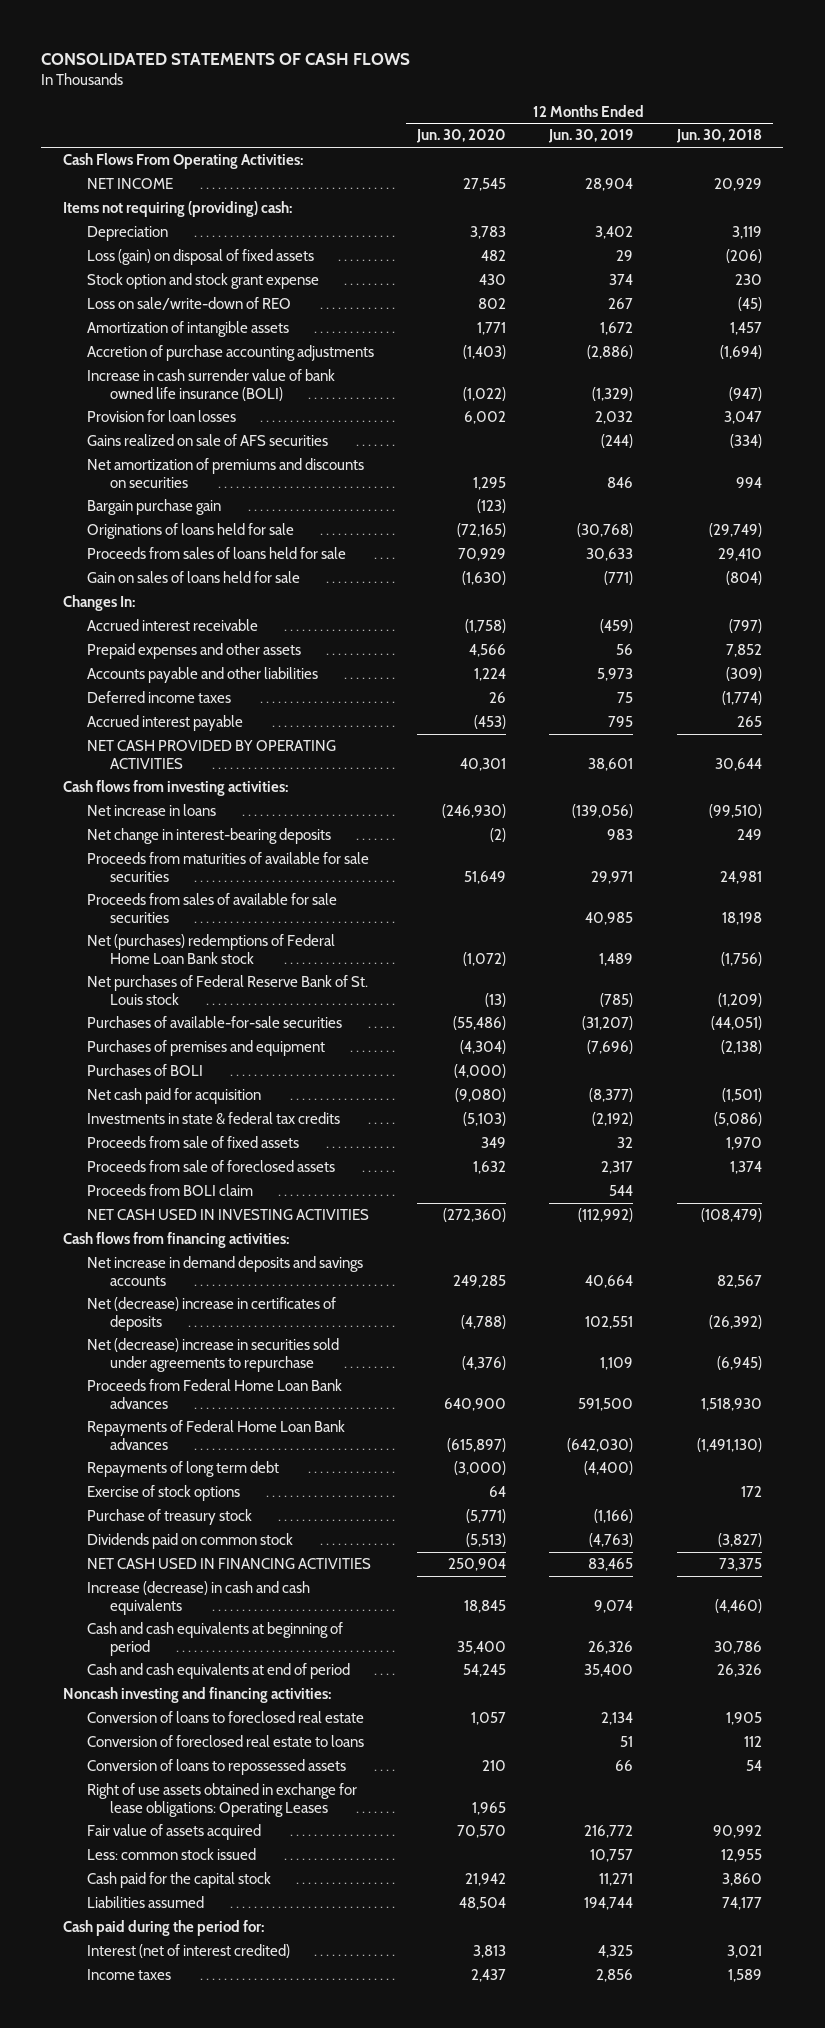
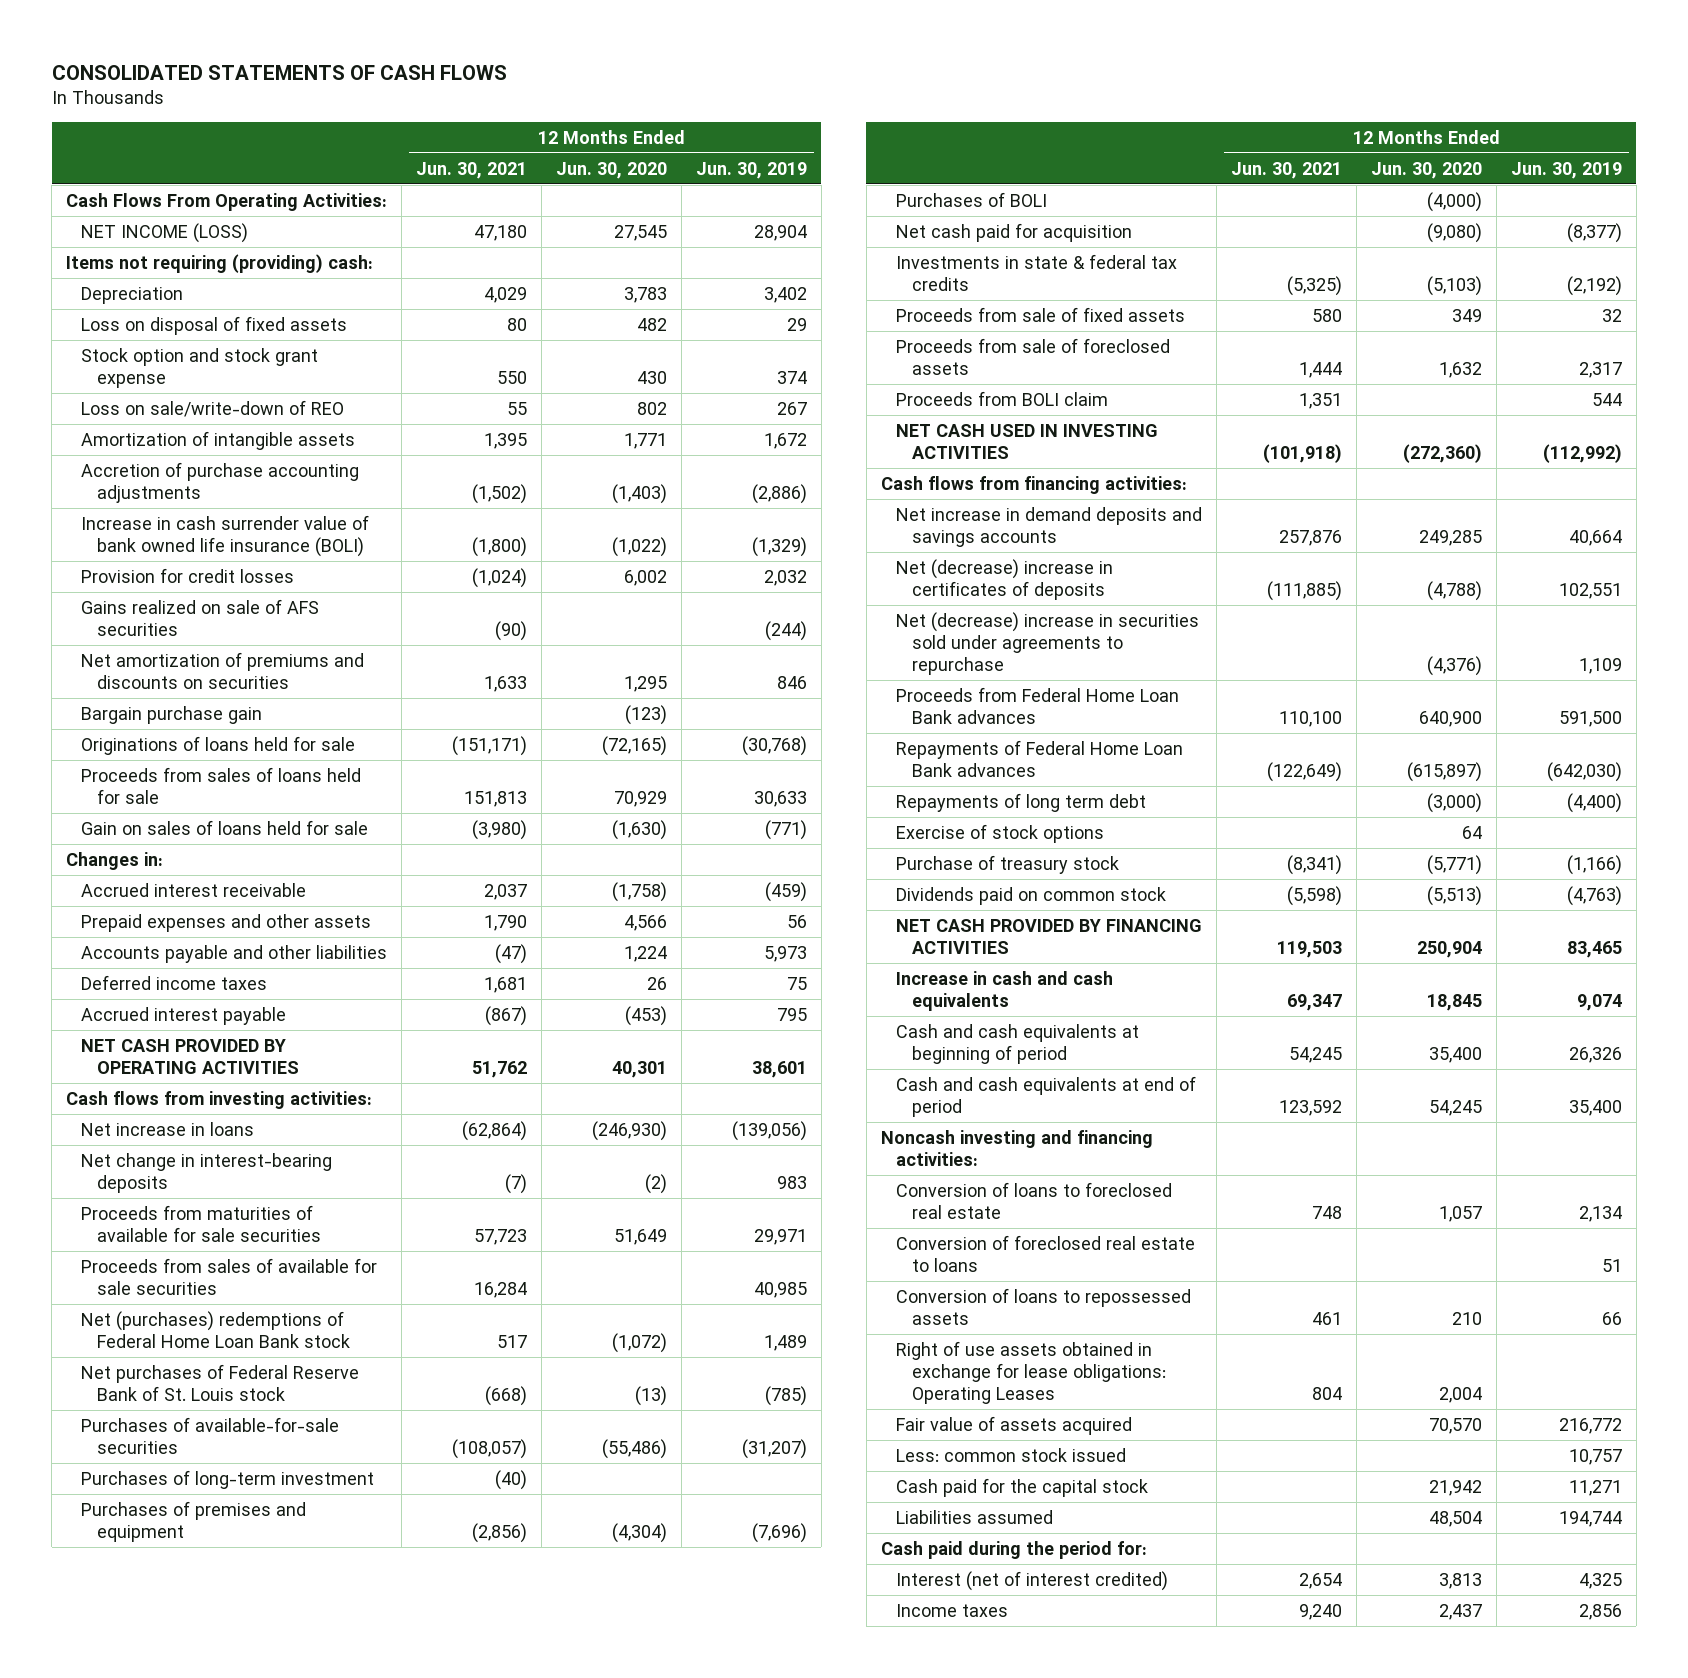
- | 12 Months Ended Jun. 30, 2020 | 12 Months Ended Jun. 30, 2019 | 12 Months Ended Jun. 30, 2018
+ | 12 Months Ended Jun. 30, 2021 | 12 Months Ended Jun. 30, 2020 | 12 Months Ended Jun. 30, 2019
- NET INCOME | 27,545 | 28,904 | 20,929
+ NET INCOME (LOSS) | 47,180 | 27,545 | 28,904
- Loss (gain) on disposal of fixed assets | 482 | 29 | (206)
+ Loss on disposal of fixed assets | 80 | 482 | 29
- Provision for loan losses | 6,002 | 2,032 | 3,047
+ Provision for credit losses | (1,024) | 6,002 | 2,032
- Changes In:
+ Changes in:
+ Purchases of long-term investment | (40) | |
- NET CASH USED IN FINANCING ACTIVITIES | 250,904 | 83,465 | 73,375
- Increase (decrease) in cash and cash equivalents | 18,845 | 9,074 | (4,460)
+ NET CASH PROVIDED BY FINANCING ACTIVITIES | 119,503 | 250,904 | 83,465
+ Increase in cash and cash equivalents | 69,347 | 18,845 | 9,074
- Right of use assets obtained in exchange for lease obligations: Operating Leases | 1,965 | |
+ Right of use assets obtained in exchange for lease obligations: Operating Leases | 804 | 2,004 |

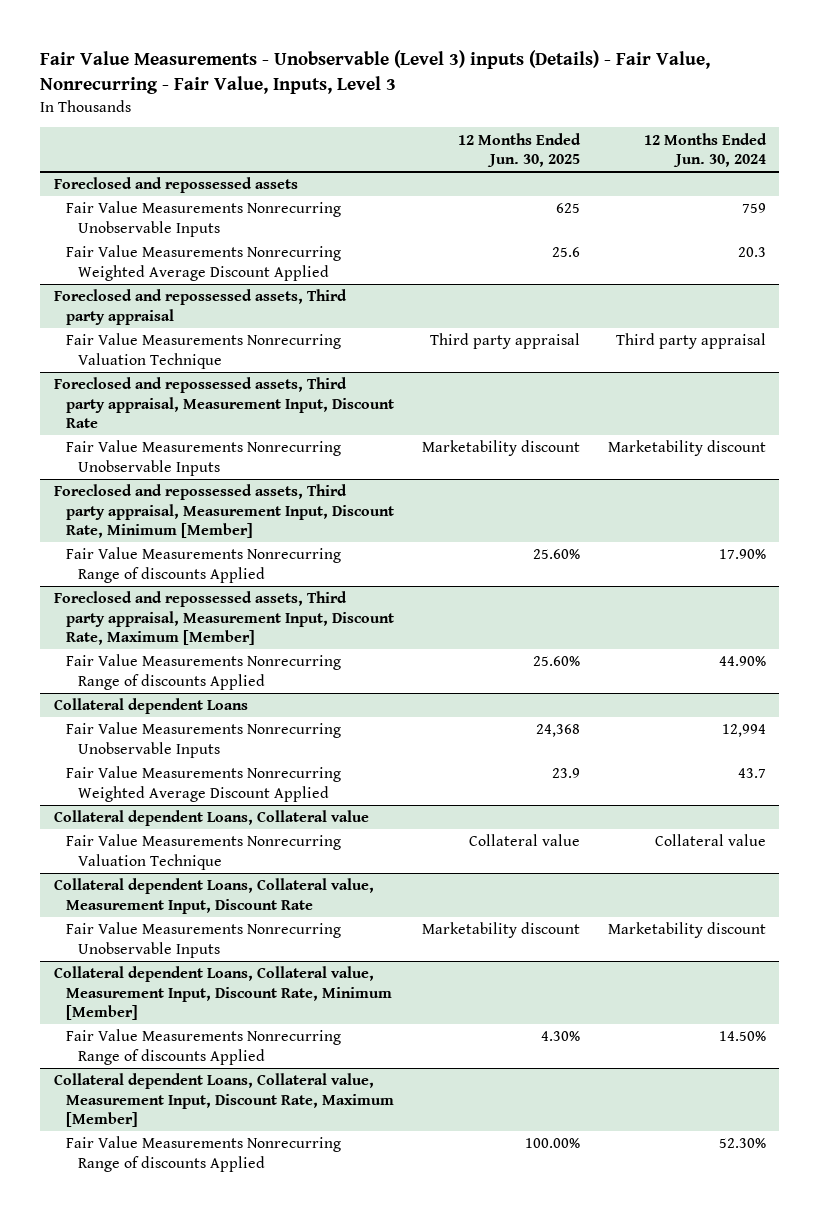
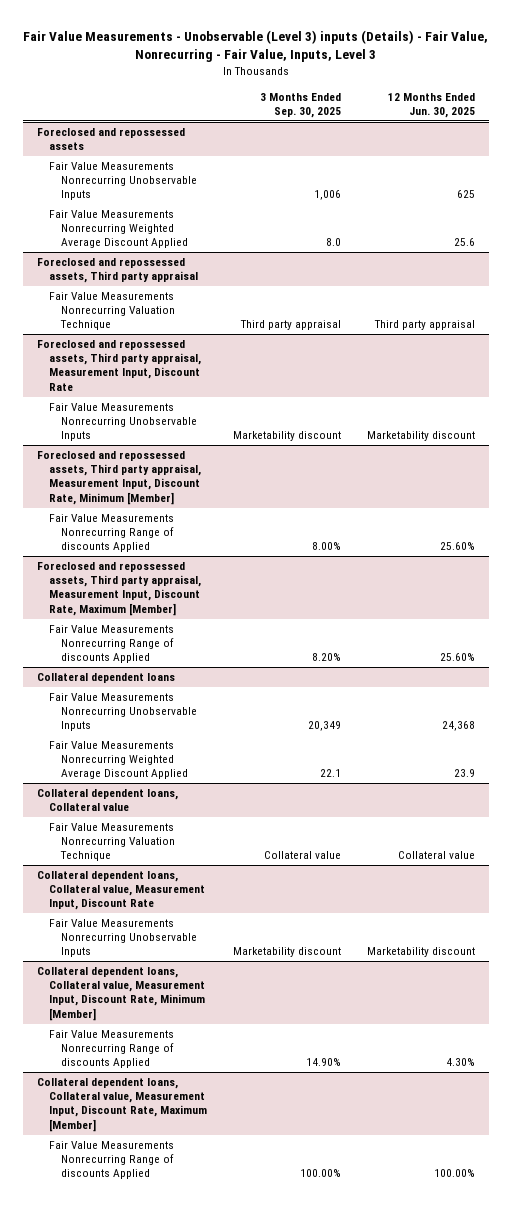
- | 12 Months Ended Jun. 30, 2025 | 12 Months Ended Jun. 30, 2024
+ | 3 Months Ended Sep. 30, 2025 | 12 Months Ended Jun. 30, 2025
- Collateral dependent Loans
+ Collateral dependent loans
- Collateral dependent Loans, Collateral value
+ Collateral dependent loans, Collateral value
- Collateral dependent Loans, Collateral value, Measurement Input, Discount Rate
+ Collateral dependent loans, Collateral value, Measurement Input, Discount Rate
- Collateral dependent Loans, Collateral value, Measurement Input, Discount Rate, Minimum [Member]
+ Collateral dependent loans, Collateral value, Measurement Input, Discount Rate, Minimum [Member]
- Collateral dependent Loans, Collateral value, Measurement Input, Discount Rate, Maximum [Member]
+ Collateral dependent loans, Collateral value, Measurement Input, Discount Rate, Maximum [Member]

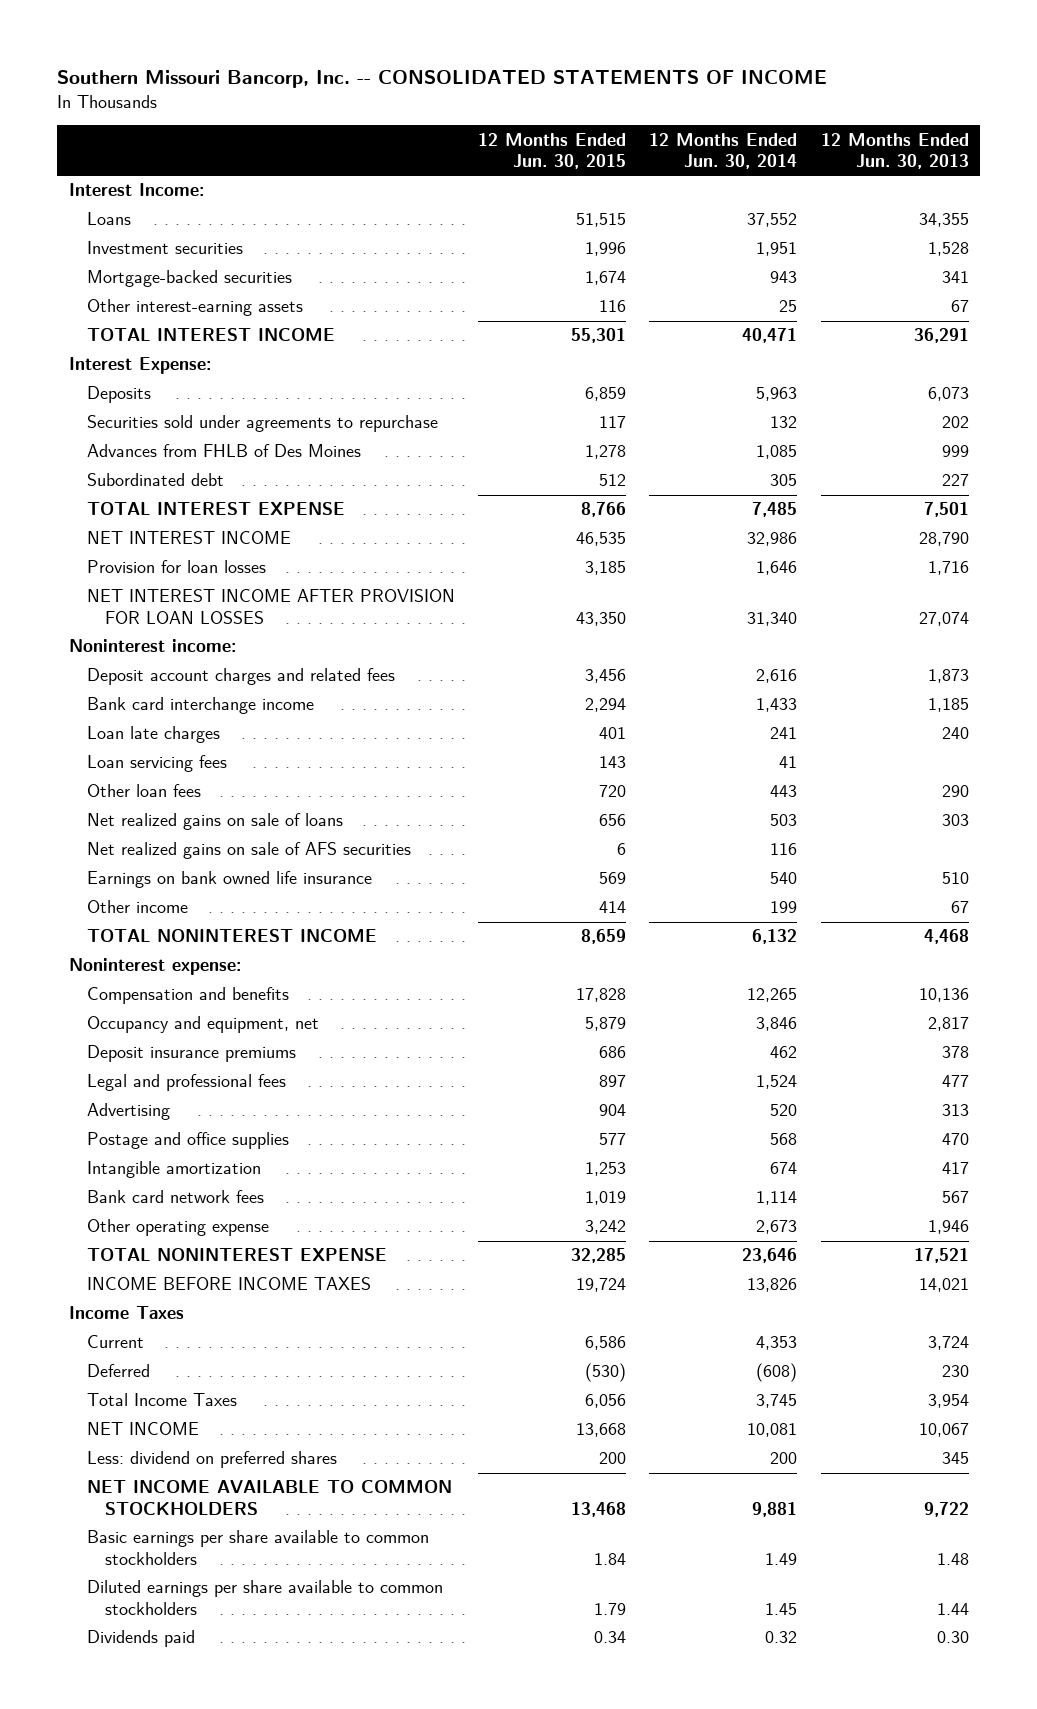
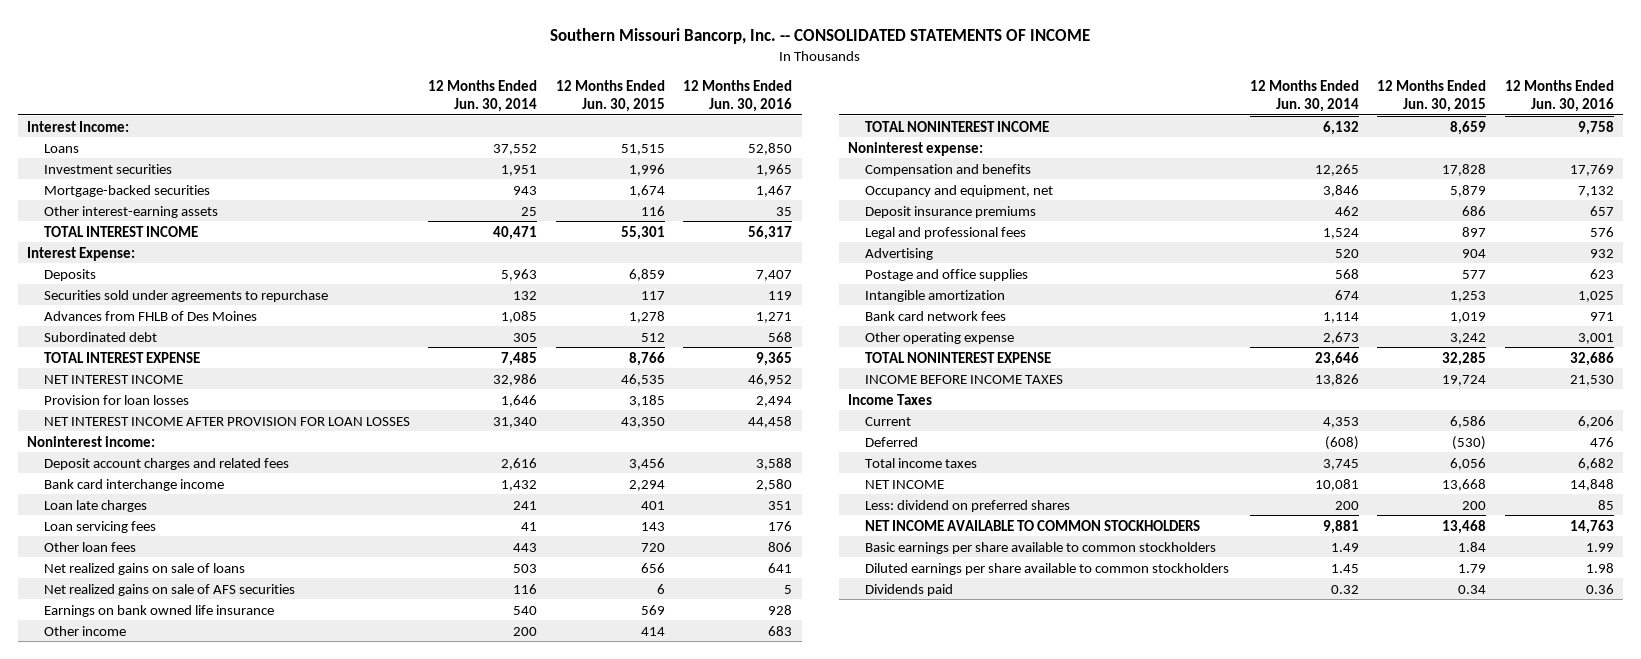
- | 12 Months Ended Jun. 30, 2015 | 12 Months Ended Jun. 30, 2014 | 12 Months Ended Jun. 30, 2013
+ | 12 Months Ended Jun. 30, 2014 | 12 Months Ended Jun. 30, 2015 | 12 Months Ended Jun. 30, 2016
- Bank card interchange income | 2,294 | 1,433 | 1,185
+ Bank card interchange income | 1,432 | 2,294 | 2,580
- Other income | 414 | 199 | 67
+ Other income | 200 | 414 | 683
- Total Income Taxes | 6,056 | 3,745 | 3,954
+ Total income taxes | 3,745 | 6,056 | 6,682

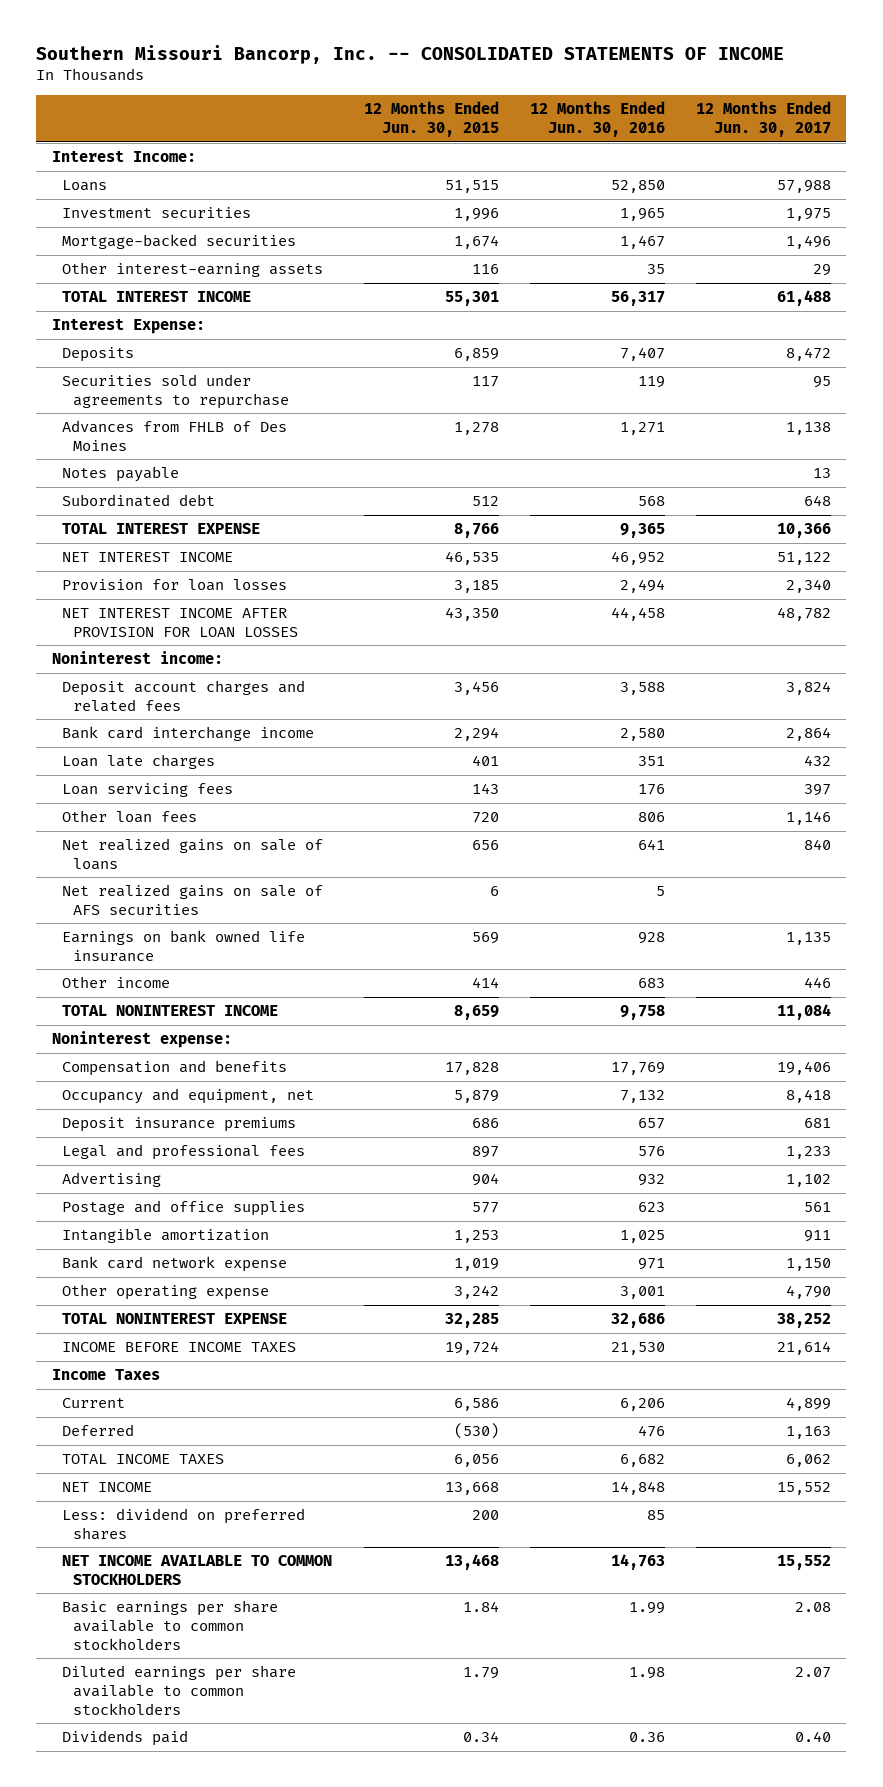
- | 12 Months Ended Jun. 30, 2014 | 12 Months Ended Jun. 30, 2015 | 12 Months Ended Jun. 30, 2016
+ | 12 Months Ended Jun. 30, 2015 | 12 Months Ended Jun. 30, 2016 | 12 Months Ended Jun. 30, 2017
+ Notes payable | | | 13
- Bank card network fees | 1,114 | 1,019 | 971
+ Bank card network expense | 1,019 | 971 | 1,150
- Total income taxes | 3,745 | 6,056 | 6,682
+ TOTAL INCOME TAXES | 6,056 | 6,682 | 6,062

